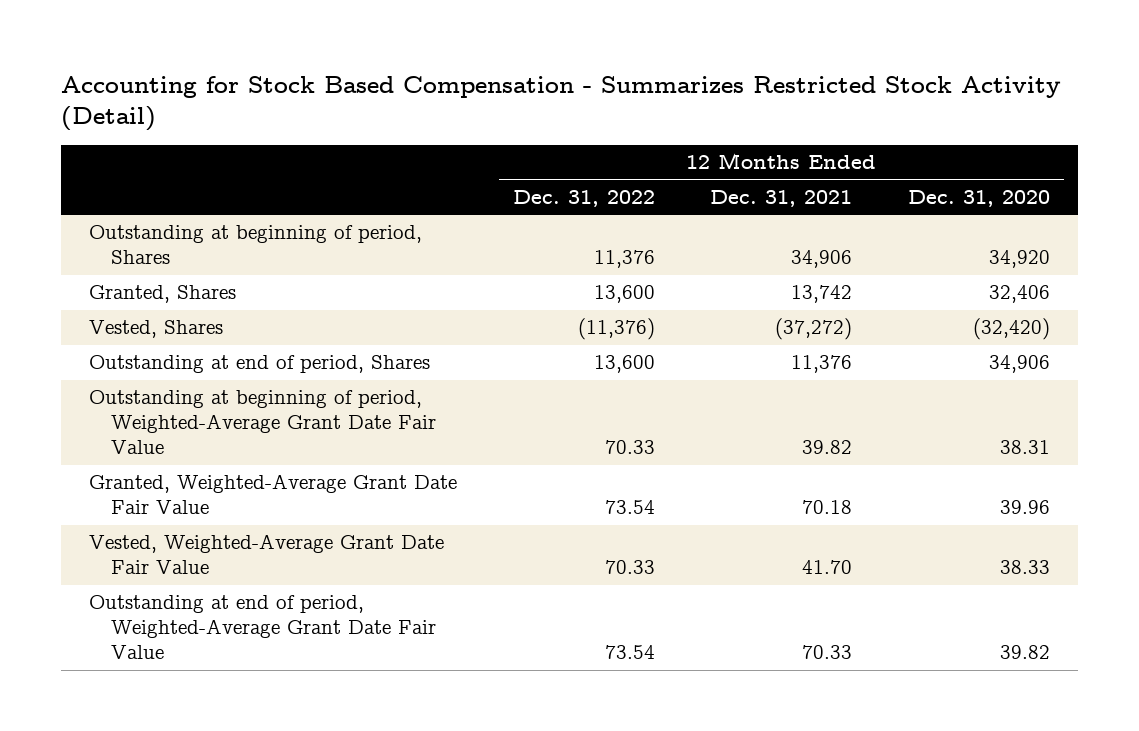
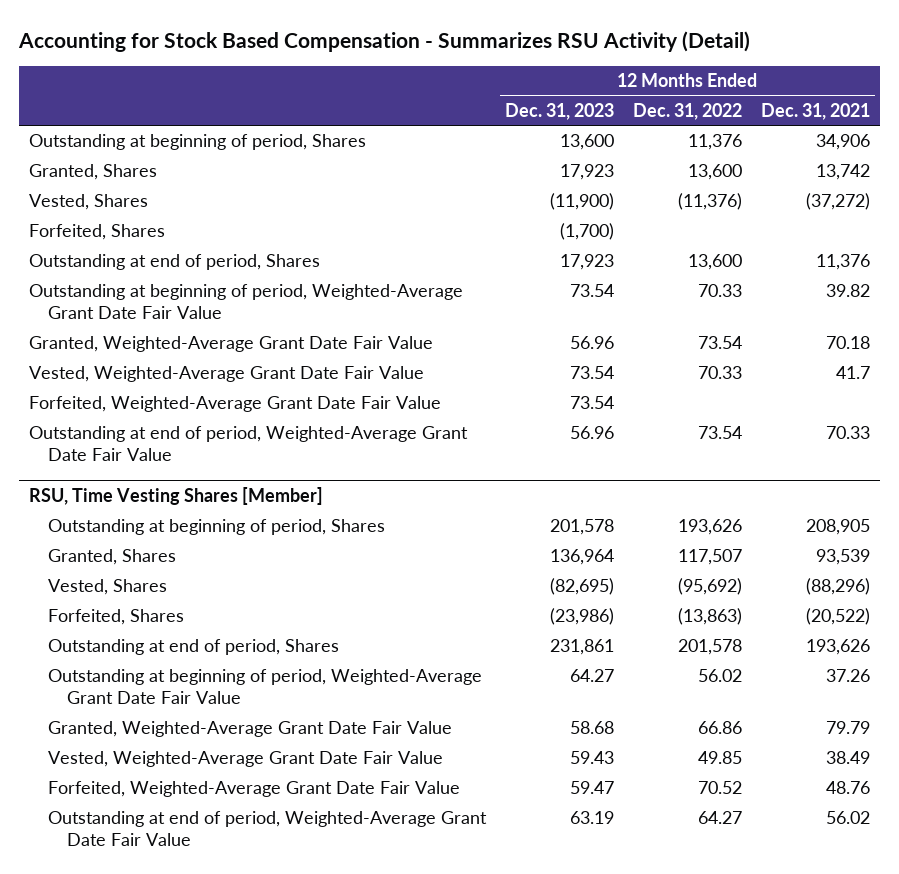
- Accounting for Stock Based Compensation - Summarizes Restricted Stock Activity (Detail)
+ Accounting for Stock Based Compensation - Summarizes RSU Activity (Detail)
- | 12 Months Ended Dec. 31, 2022 | 12 Months Ended Dec. 31, 2021 | 12 Months Ended Dec. 31, 2020
+ | 12 Months Ended Dec. 31, 2023 | 12 Months Ended Dec. 31, 2022 | 12 Months Ended Dec. 31, 2021
+ Forfeited, Shares | (1,700) | |
- Vested, Weighted-Average Grant Date Fair Value | 70.33 | 41.70 | 38.33
+ Vested, Weighted-Average Grant Date Fair Value | 73.54 | 70.33 | 41.7
+ Forfeited, Weighted-Average Grant Date Fair Value | 73.54 | |
+ RSU, Time Vesting Shares [Member]
+ Outstanding at beginning of period, Shares | 201,578 | 193,626 | 208,905
+ Granted, Shares | 136,964 | 117,507 | 93,539
+ Vested, Shares | (82,695) | (95,692) | (88,296)
+ Forfeited, Shares | (23,986) | (13,863) | (20,522)
+ Outstanding at end of period, Shares | 231,861 | 201,578 | 193,626
+ Outstanding at beginning of period, Weighted-Average Grant Date Fair Value | 64.27 | 56.02 | 37.26
+ Granted, Weighted-Average Grant Date Fair Value | 58.68 | 66.86 | 79.79
+ Vested, Weighted-Average Grant Date Fair Value | 59.43 | 49.85 | 38.49
+ Forfeited, Weighted-Average Grant Date Fair Value | 59.47 | 70.52 | 48.76
+ Outstanding at end of period, Weighted-Average Grant Date Fair Value | 63.19 | 64.27 | 56.02

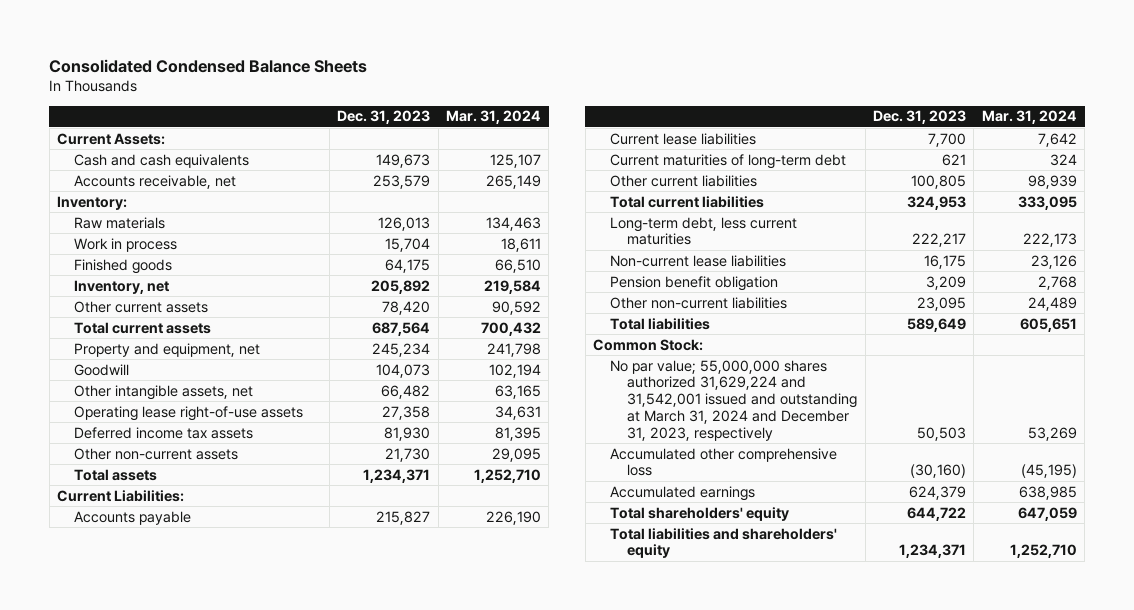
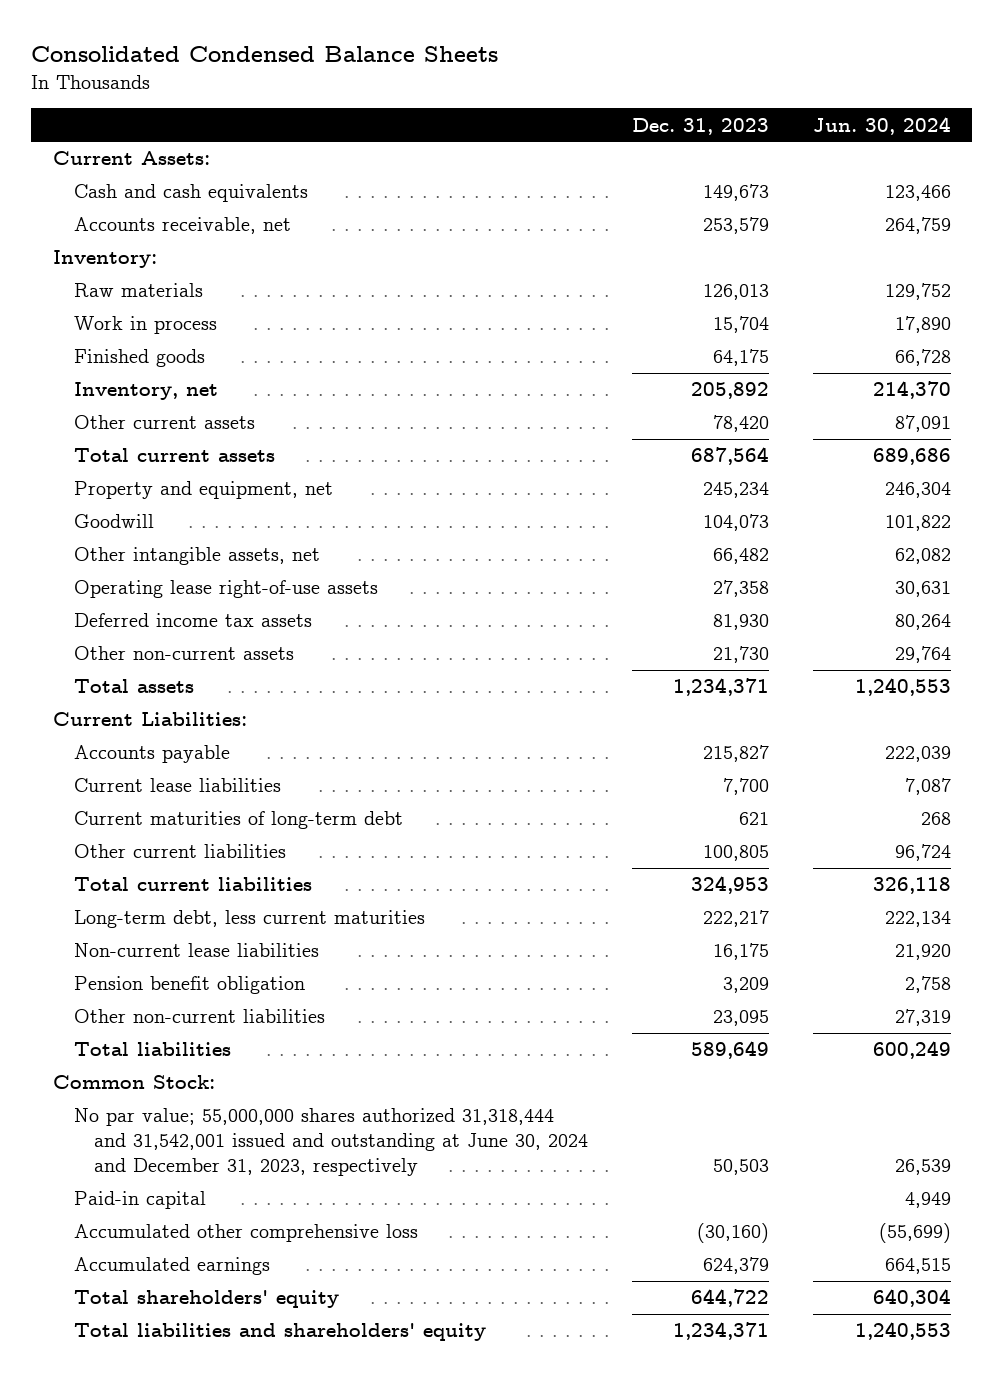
- | Dec. 31, 2023 | Mar. 31, 2024
+ | Dec. 31, 2023 | Jun. 30, 2024
- No par value; 55,000,000 shares authorized 31,629,224 and 31,542,001 issued and outstanding at March 31, 2024 and December 31, 2023, respectively | 50,503 | 53,269
+ No par value; 55,000,000 shares authorized 31,318,444 and 31,542,001 issued and outstanding at June 30, 2024 and December 31, 2023, respectively | 50,503 | 26,539
+ Paid-in capital | | 4,949

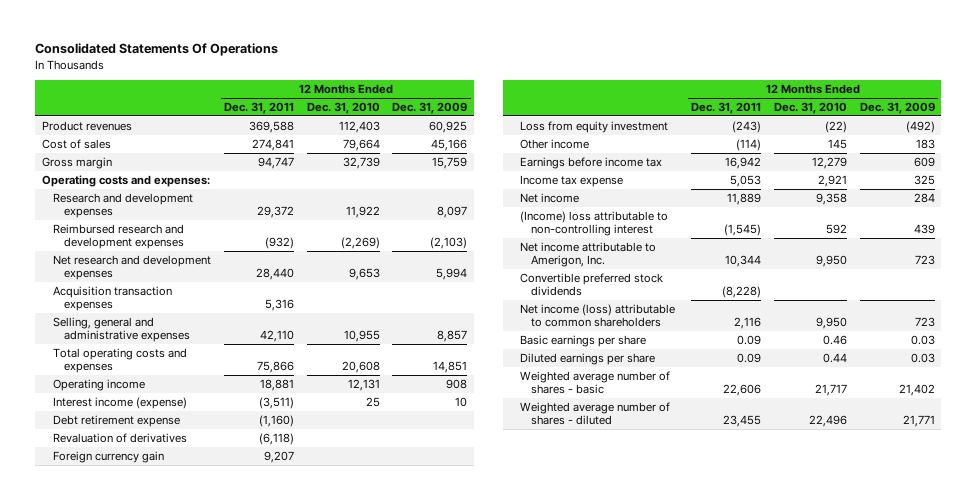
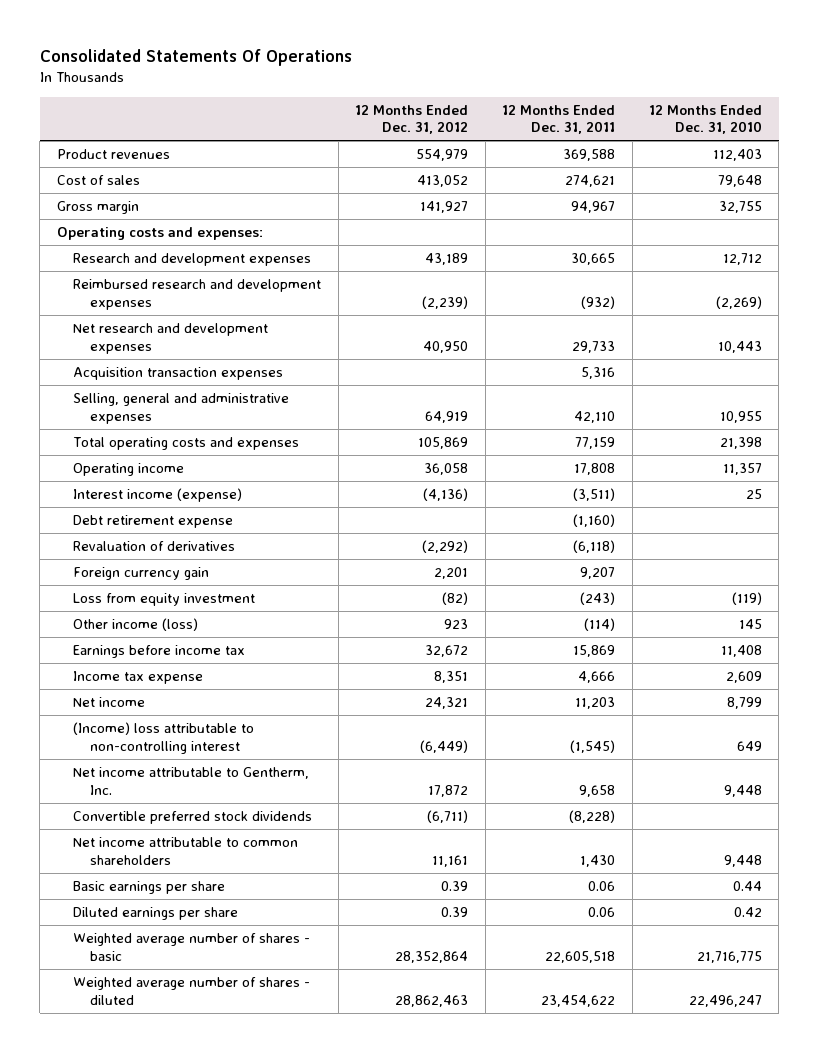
- | 12 Months Ended Dec. 31, 2011 | 12 Months Ended Dec. 31, 2010 | 12 Months Ended Dec. 31, 2009
+ | 12 Months Ended Dec. 31, 2012 | 12 Months Ended Dec. 31, 2011 | 12 Months Ended Dec. 31, 2010
- Cost of sales | 274,841 | 79,664 | 45,166
- Gross margin | 94,747 | 32,739 | 15,759
+ Cost of sales | 413,052 | 274,621 | 79,648
+ Gross margin | 141,927 | 94,967 | 32,755
- Research and development expenses | 29,372 | 11,922 | 8,097
+ Research and development expenses | 43,189 | 30,665 | 12,712
- Net research and development expenses | 28,440 | 9,653 | 5,994
+ Net research and development expenses | 40,950 | 29,733 | 10,443
- Total operating costs and expenses | 75,866 | 20,608 | 14,851
- Operating income | 18,881 | 12,131 | 908
+ Total operating costs and expenses | 105,869 | 77,159 | 21,398
+ Operating income | 36,058 | 17,808 | 11,357
- Loss from equity investment | (243) | (22) | (492)
- Other income | (114) | 145 | 183
- Earnings before income tax | 16,942 | 12,279 | 609
- Income tax expense | 5,053 | 2,921 | 325
- Net income | 11,889 | 9,358 | 284
- (Income) loss attributable to non-controlling interest | (1,545) | 592 | 439
- Net income attributable to Amerigon, Inc. | 10,344 | 9,950 | 723
+ Loss from equity investment | (82) | (243) | (119)
+ Other income (loss) | 923 | (114) | 145
+ Earnings before income tax | 32,672 | 15,869 | 11,408
+ Income tax expense | 8,351 | 4,666 | 2,609
+ Net income | 24,321 | 11,203 | 8,799
+ (Income) loss attributable to non-controlling interest | (6,449) | (1,545) | 649
+ Net income attributable to Gentherm, Inc. | 17,872 | 9,658 | 9,448
- Net income (loss) attributable to common shareholders | 2,116 | 9,950 | 723
- Basic earnings per share | 0.09 | 0.46 | 0.03
- Diluted earnings per share | 0.09 | 0.44 | 0.03
- Weighted average number of shares - basic | 22,606 | 21,717 | 21,402
- Weighted average number of shares - diluted | 23,455 | 22,496 | 21,771
+ Net income attributable to common shareholders | 11,161 | 1,430 | 9,448
+ Basic earnings per share | 0.39 | 0.06 | 0.44
+ Diluted earnings per share | 0.39 | 0.06 | 0.42
+ Weighted average number of shares - basic | 28,352,864 | 22,605,518 | 21,716,775
+ Weighted average number of shares - diluted | 28,862,463 | 23,454,622 | 22,496,247

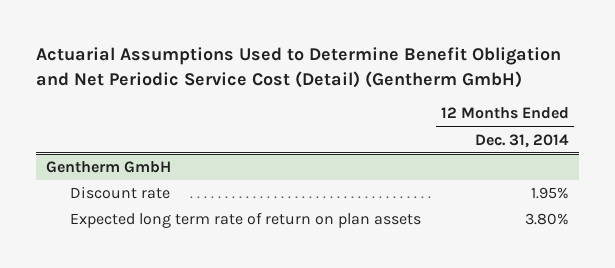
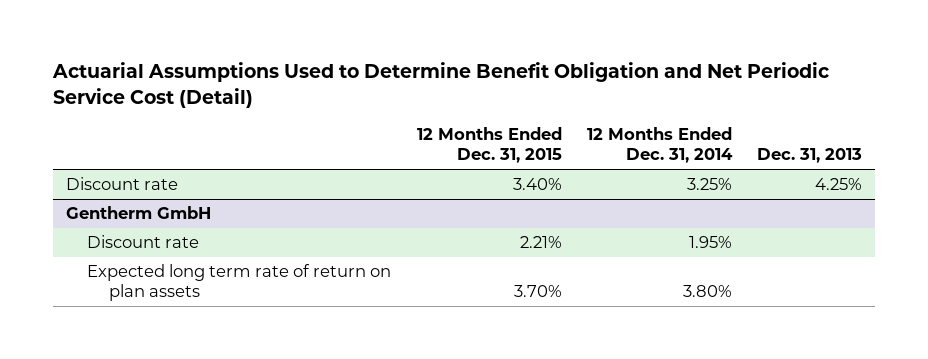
- Actuarial Assumptions Used to Determine Benefit Obligation and Net Periodic Service Cost (Detail) (Gentherm GmbH)
+ Actuarial Assumptions Used to Determine Benefit Obligation and Net Periodic Service Cost (Detail)
- | 12 Months Ended Dec. 31, 2014
+ | 12 Months Ended Dec. 31, 2015 | 12 Months Ended Dec. 31, 2014 | Dec. 31, 2013
+ Discount rate | 3.40% | 3.25% | 4.25%

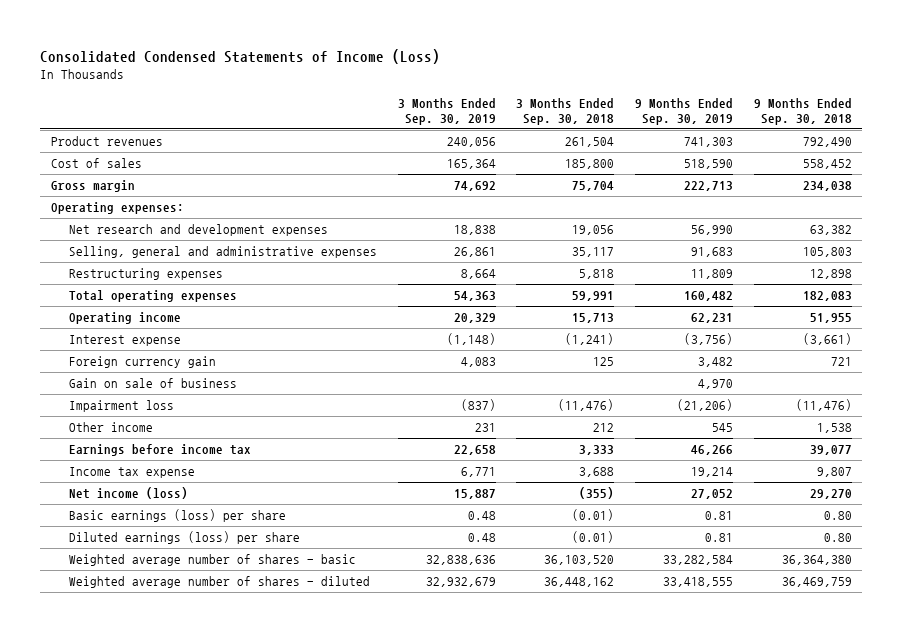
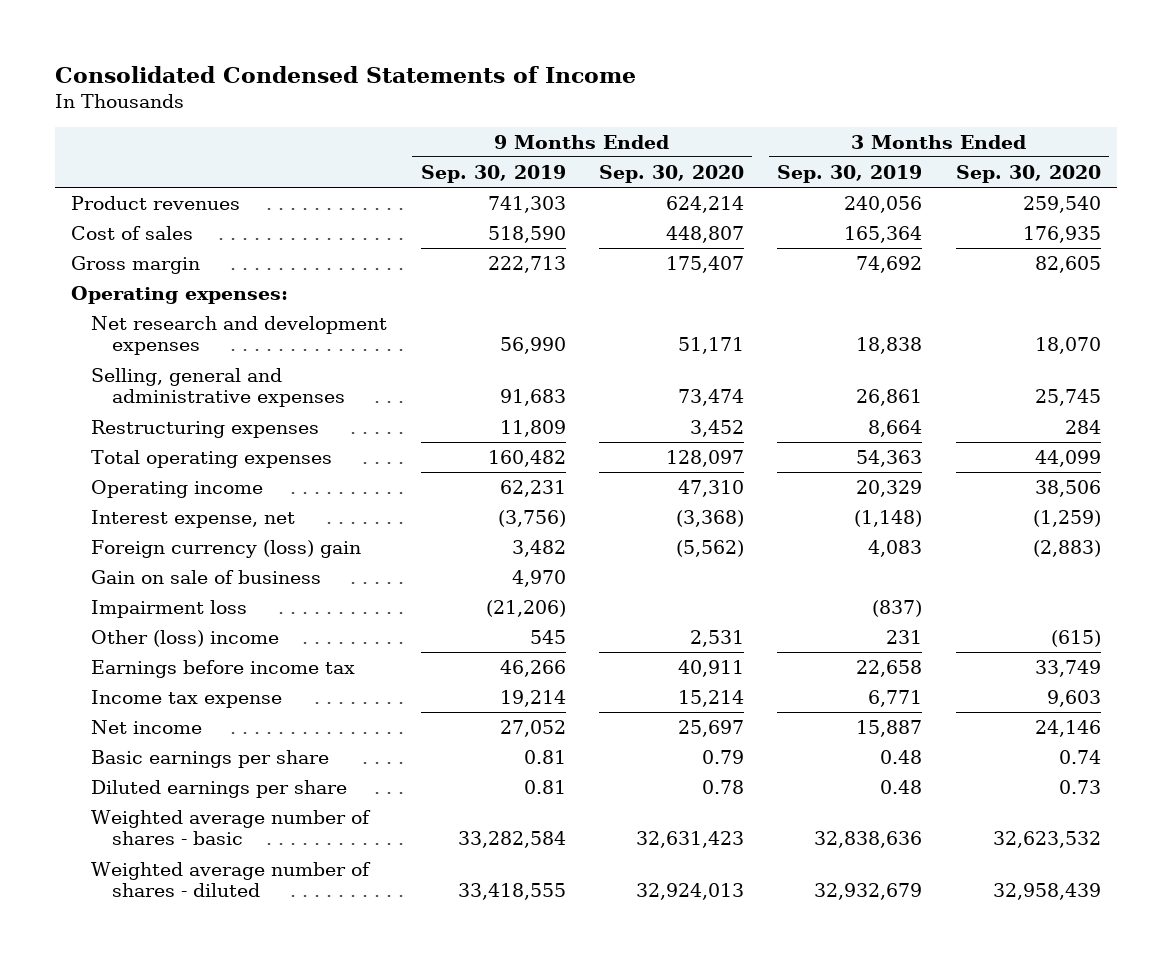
- Consolidated Condensed Statements of Income (Loss)
+ Consolidated Condensed Statements of Income
- | 3 Months Ended Sep. 30, 2019 | 3 Months Ended Sep. 30, 2018 | 9 Months Ended Sep. 30, 2019 | 9 Months Ended Sep. 30, 2018
+ | 9 Months Ended Sep. 30, 2019 | 9 Months Ended Sep. 30, 2020 | 3 Months Ended Sep. 30, 2019 | 3 Months Ended Sep. 30, 2020
- Interest expense | (1,148) | (1,241) | (3,756) | (3,661)
- Foreign currency gain | 4,083 | 125 | 3,482 | 721
+ Interest expense, net | (3,756) | (3,368) | (1,148) | (1,259)
+ Foreign currency (loss) gain | 3,482 | (5,562) | 4,083 | (2,883)
- Other income | 231 | 212 | 545 | 1,538
+ Other (loss) income | 545 | 2,531 | 231 | (615)
- Net income (loss) | 15,887 | (355) | 27,052 | 29,270
- Basic earnings (loss) per share | 0.48 | (0.01) | 0.81 | 0.80
- Diluted earnings (loss) per share | 0.48 | (0.01) | 0.81 | 0.80
+ Net income | 27,052 | 25,697 | 15,887 | 24,146
+ Basic earnings per share | 0.81 | 0.79 | 0.48 | 0.74
+ Diluted earnings per share | 0.81 | 0.78 | 0.48 | 0.73

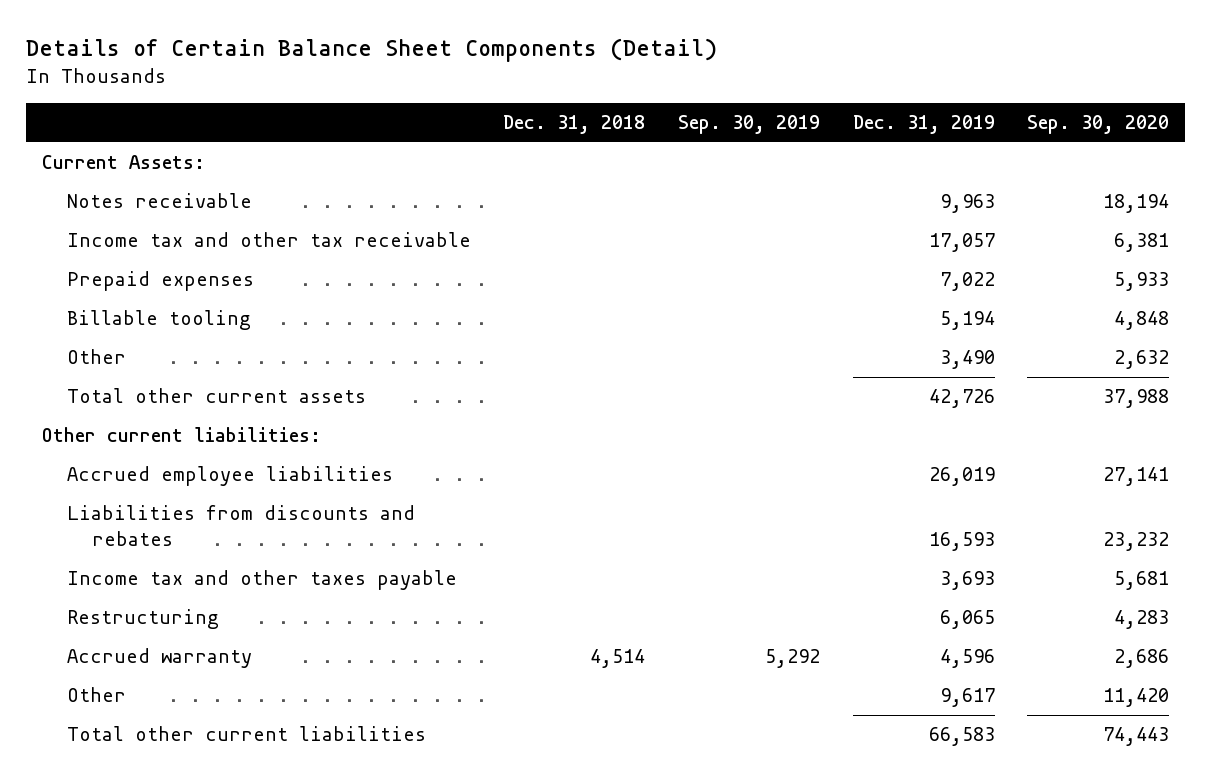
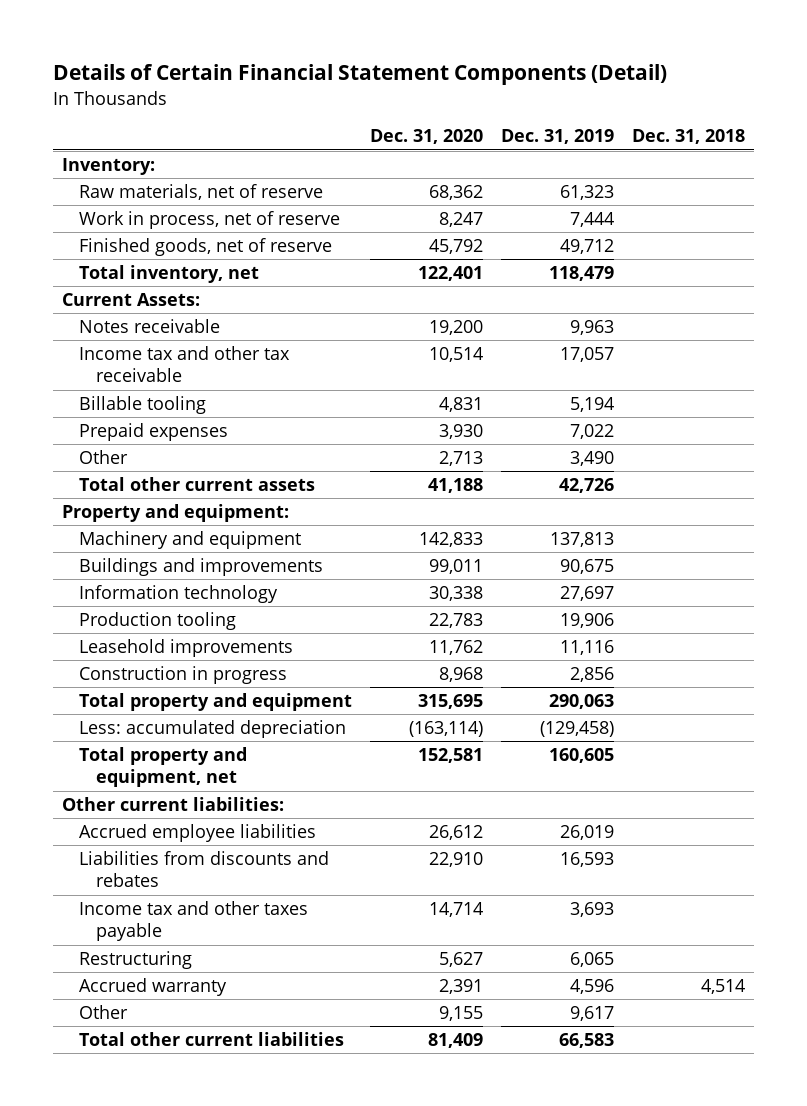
- Details of Certain Balance Sheet Components (Detail)
+ Details of Certain Financial Statement Components (Detail)
- | Dec. 31, 2018 | Sep. 30, 2019 | Dec. 31, 2019 | Sep. 30, 2020
+ | Dec. 31, 2020 | Dec. 31, 2019 | Dec. 31, 2018
+ Inventory:
+ Raw materials, net of reserve | 68,362 | 61,323 |
+ Work in process, net of reserve | 8,247 | 7,444 |
+ Finished goods, net of reserve | 45,792 | 49,712 |
+ Total inventory, net | 122,401 | 118,479 |
moved down: Prepaid expenses | 3,930 | 7,022 |
+ Property and equipment:
+ Machinery and equipment | 142,833 | 137,813 |
+ Buildings and improvements | 99,011 | 90,675 |
+ Information technology | 30,338 | 27,697 |
+ Production tooling | 22,783 | 19,906 |
+ Leasehold improvements | 11,762 | 11,116 |
+ Construction in progress | 8,968 | 2,856 |
+ Total property and equipment | 315,695 | 290,063 |
+ Less: accumulated depreciation | (163,114) | (129,458) |
+ Total property and equipment, net | 152,581 | 160,605 |

